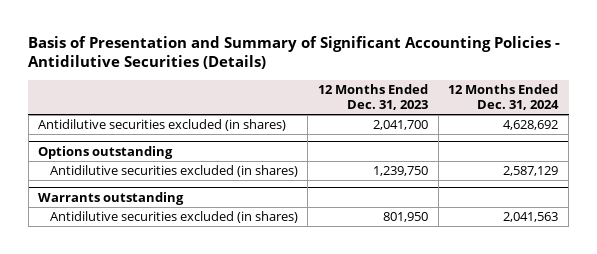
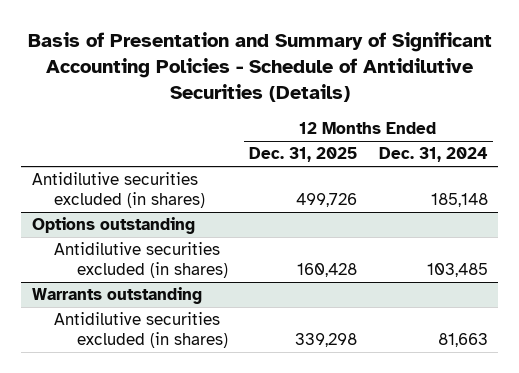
- Basis of Presentation and Summary of Significant Accounting Policies - Antidilutive Securities (Details)
+ Basis of Presentation and Summary of Significant Accounting Policies - Schedule of Antidilutive Securities (Details)
- | 12 Months Ended Dec. 31, 2023 | 12 Months Ended Dec. 31, 2024
+ | 12 Months Ended Dec. 31, 2025 | 12 Months Ended Dec. 31, 2024
- Antidilutive securities excluded (in shares) | 2,041,700 | 4,628,692
+ Antidilutive securities excluded (in shares) | 499,726 | 185,148
@ Options outstanding
- Antidilutive securities excluded (in shares) | 1,239,750 | 2,587,129
+ Antidilutive securities excluded (in shares) | 160,428 | 103,485
@ Warrants outstanding
- Antidilutive securities excluded (in shares) | 801,950 | 2,041,563
+ Antidilutive securities excluded (in shares) | 339,298 | 81,663

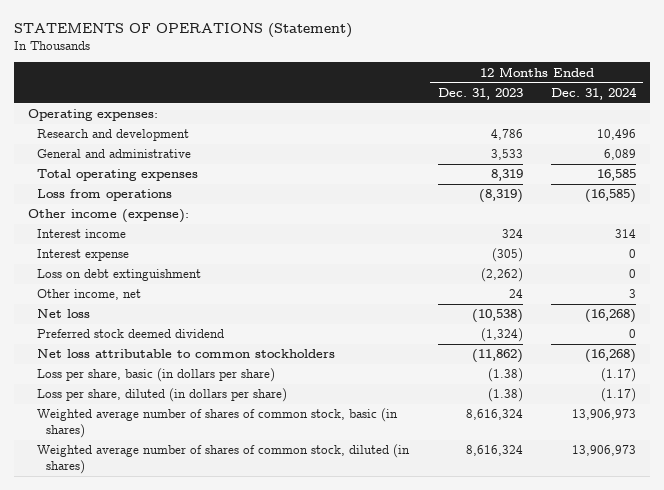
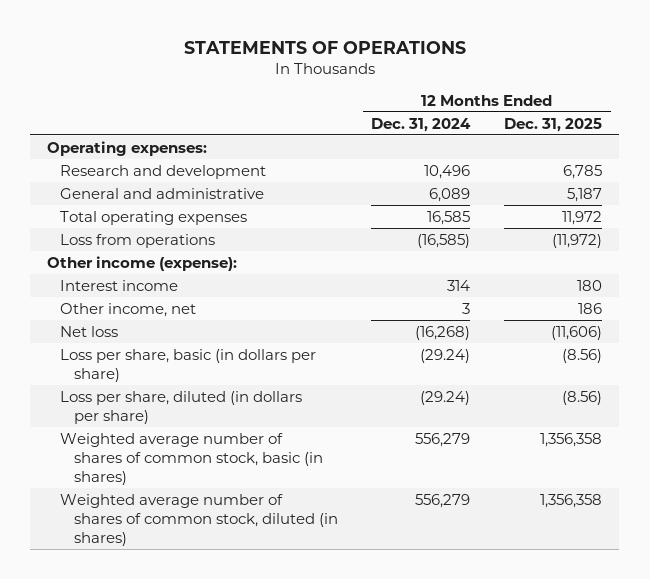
- STATEMENTS OF OPERATIONS (Statement)
+ STATEMENTS OF OPERATIONS
- | 12 Months Ended Dec. 31, 2023 | 12 Months Ended Dec. 31, 2024
+ | 12 Months Ended Dec. 31, 2024 | 12 Months Ended Dec. 31, 2025
- Interest expense | (305) | 0
- Loss on debt extinguishment | (2,262) | 0
- Preferred stock deemed dividend | (1,324) | 0
- Net loss attributable to common stockholders | (11,862) | (16,268)
- Loss per share, basic (in dollars per share) | (1.38) | (1.17)
- Loss per share, diluted (in dollars per share) | (1.38) | (1.17)
- Weighted average number of shares of common stock, basic (in shares) | 8,616,324 | 13,906,973
- Weighted average number of shares of common stock, diluted (in shares) | 8,616,324 | 13,906,973
+ Loss per share, basic (in dollars per share) | (29.24) | (8.56)
+ Loss per share, diluted (in dollars per share) | (29.24) | (8.56)
+ Weighted average number of shares of common stock, basic (in shares) | 556,279 | 1,356,358
+ Weighted average number of shares of common stock, diluted (in shares) | 556,279 | 1,356,358

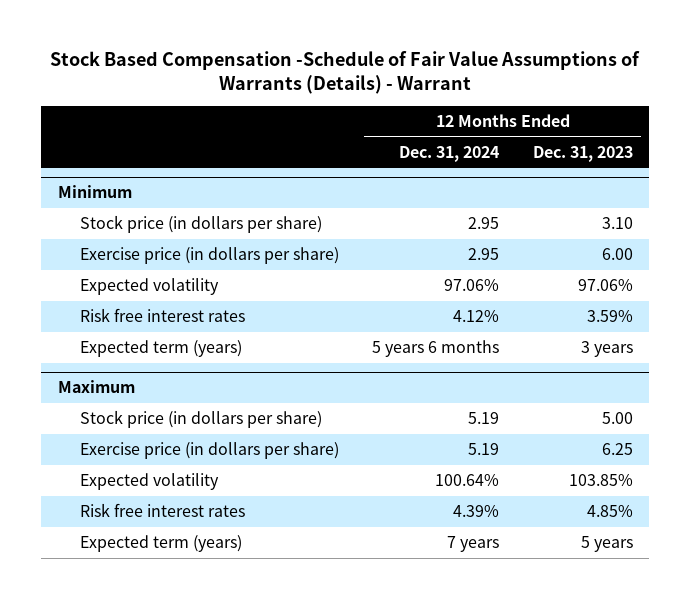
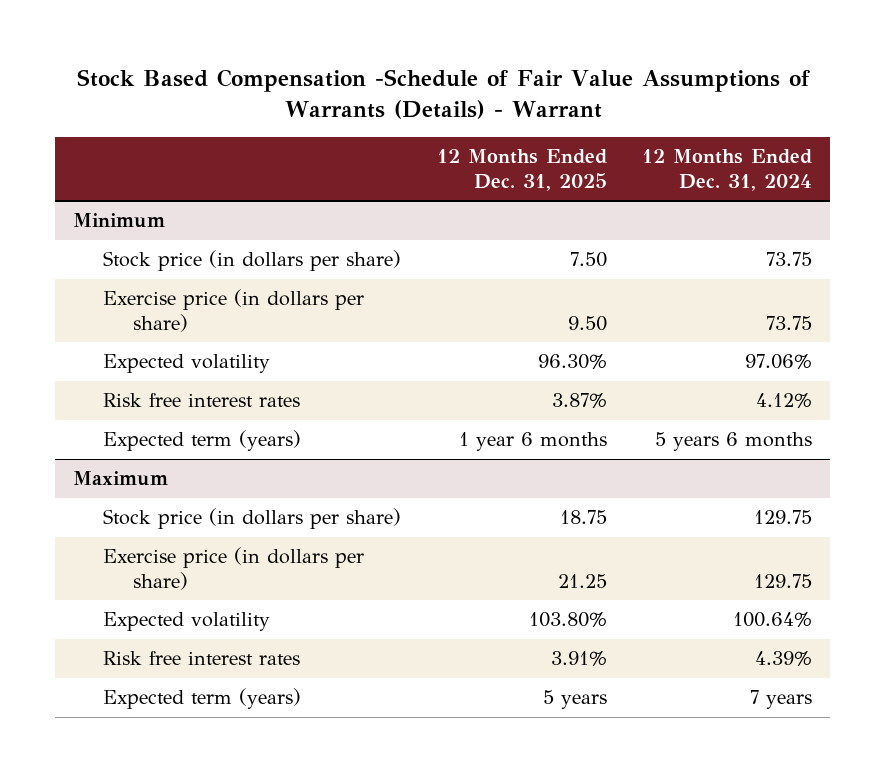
- | 12 Months Ended Dec. 31, 2024 | 12 Months Ended Dec. 31, 2023
+ | 12 Months Ended Dec. 31, 2025 | 12 Months Ended Dec. 31, 2024
@ Minimum
- Stock price (in dollars per share) | 2.95 | 3.10
- Exercise price (in dollars per share) | 2.95 | 6.00
+ Stock price (in dollars per share) | 7.50 | 73.75
+ Exercise price (in dollars per share) | 9.50 | 73.75
@ Maximum
- Stock price (in dollars per share) | 5.19 | 5.00
- Exercise price (in dollars per share) | 5.19 | 6.25
+ Stock price (in dollars per share) | 18.75 | 129.75
+ Exercise price (in dollars per share) | 21.25 | 129.75

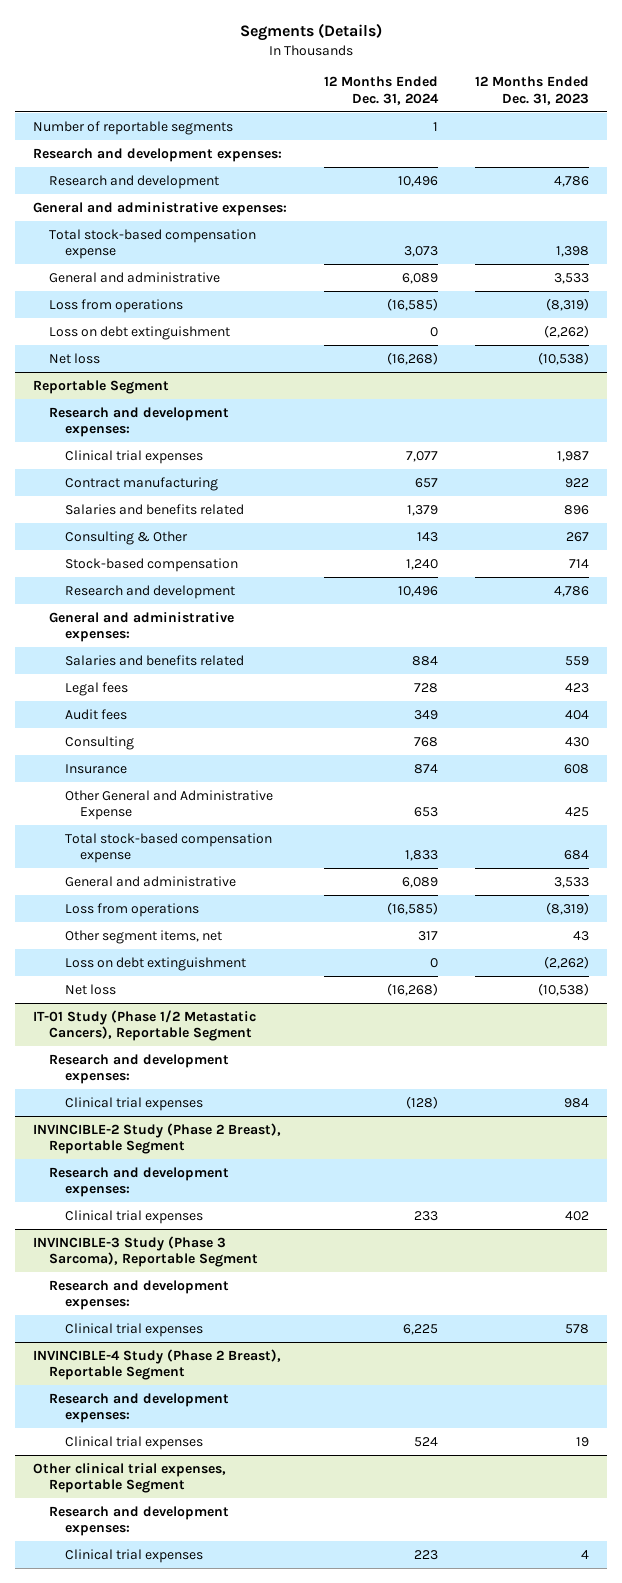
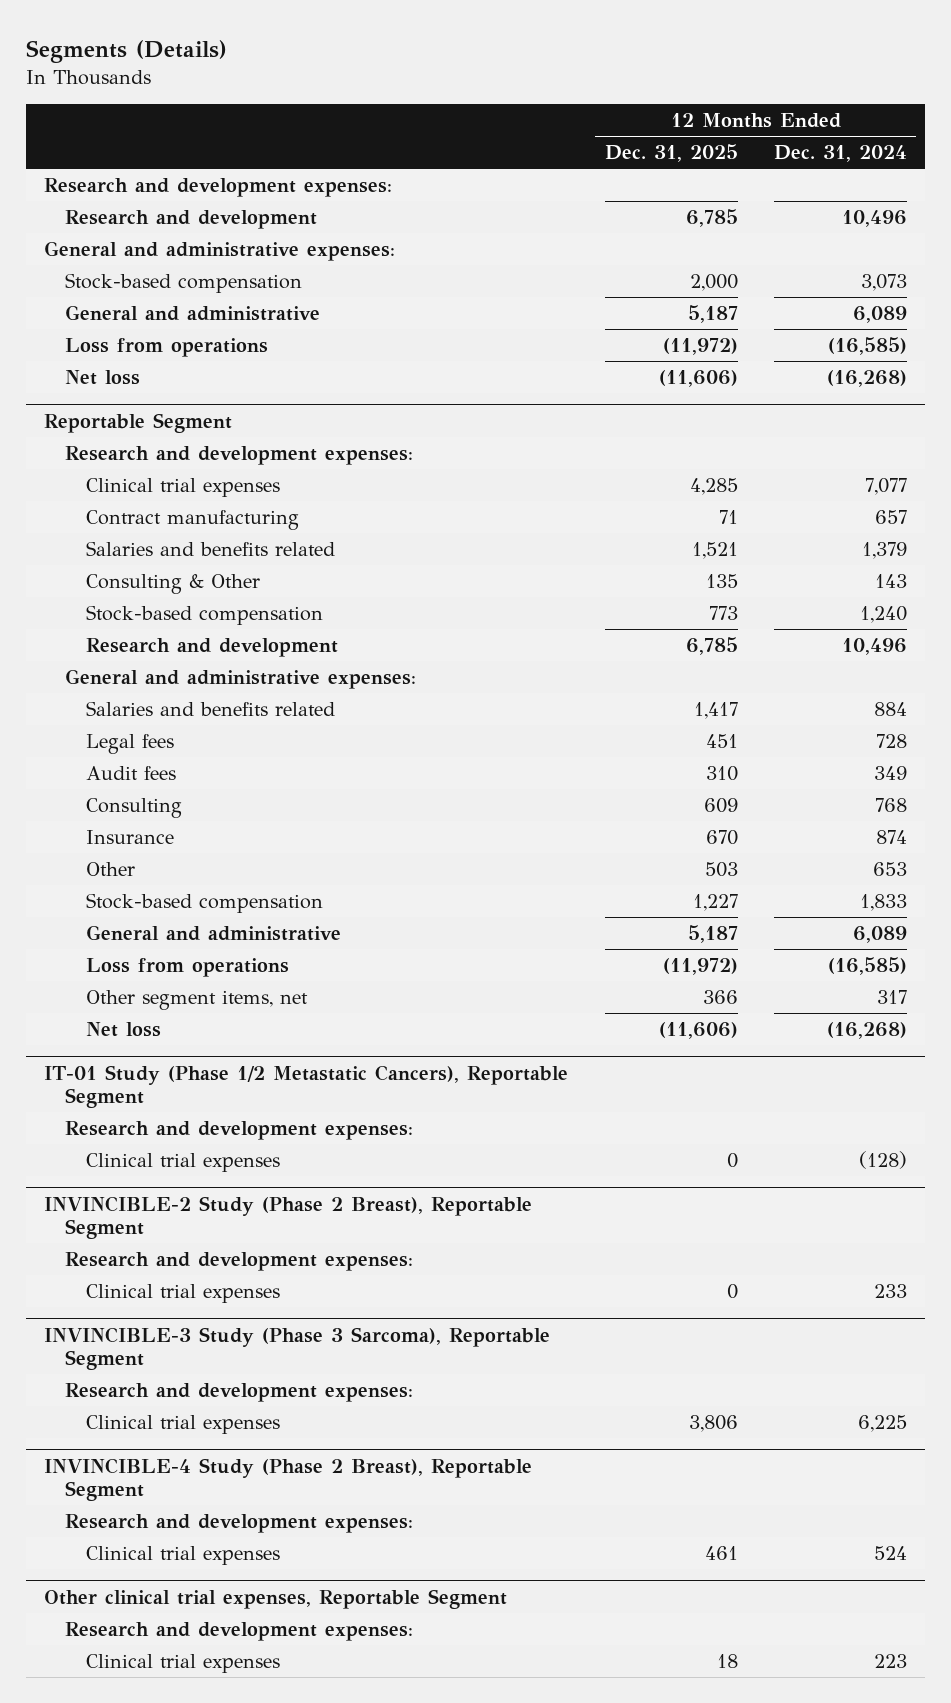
- | 12 Months Ended Dec. 31, 2024 | 12 Months Ended Dec. 31, 2023
+ | 12 Months Ended Dec. 31, 2025 | 12 Months Ended Dec. 31, 2024
- Number of reportable segments | 1 |
- Total stock-based compensation expense | 3,073 | 1,398
+ Stock-based compensation | 2,000 | 3,073
- Loss on debt extinguishment | 0 | (2,262)
@ Reportable Segment
- Other General and Administrative Expense | 653 | 425
- Total stock-based compensation expense | 1,833 | 684
+ Other | 503 | 653
+ Stock-based compensation | 1,227 | 1,833
- Loss on debt extinguishment | 0 | (2,262)

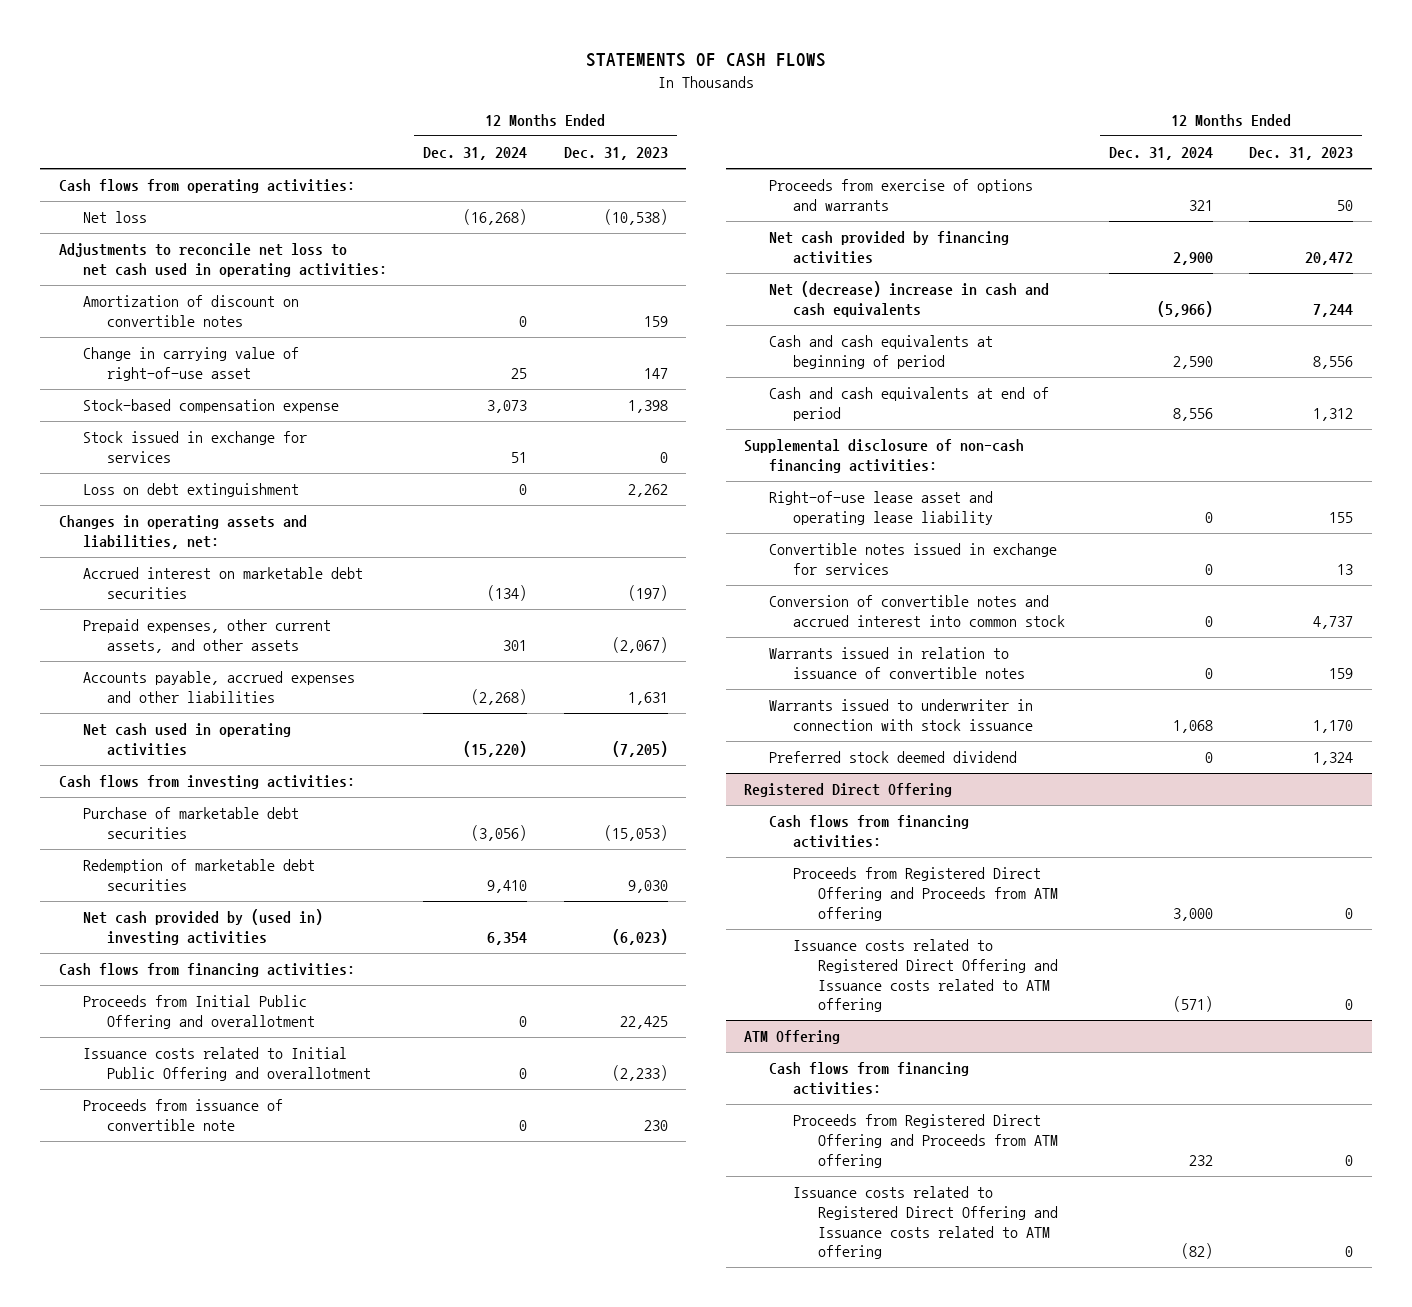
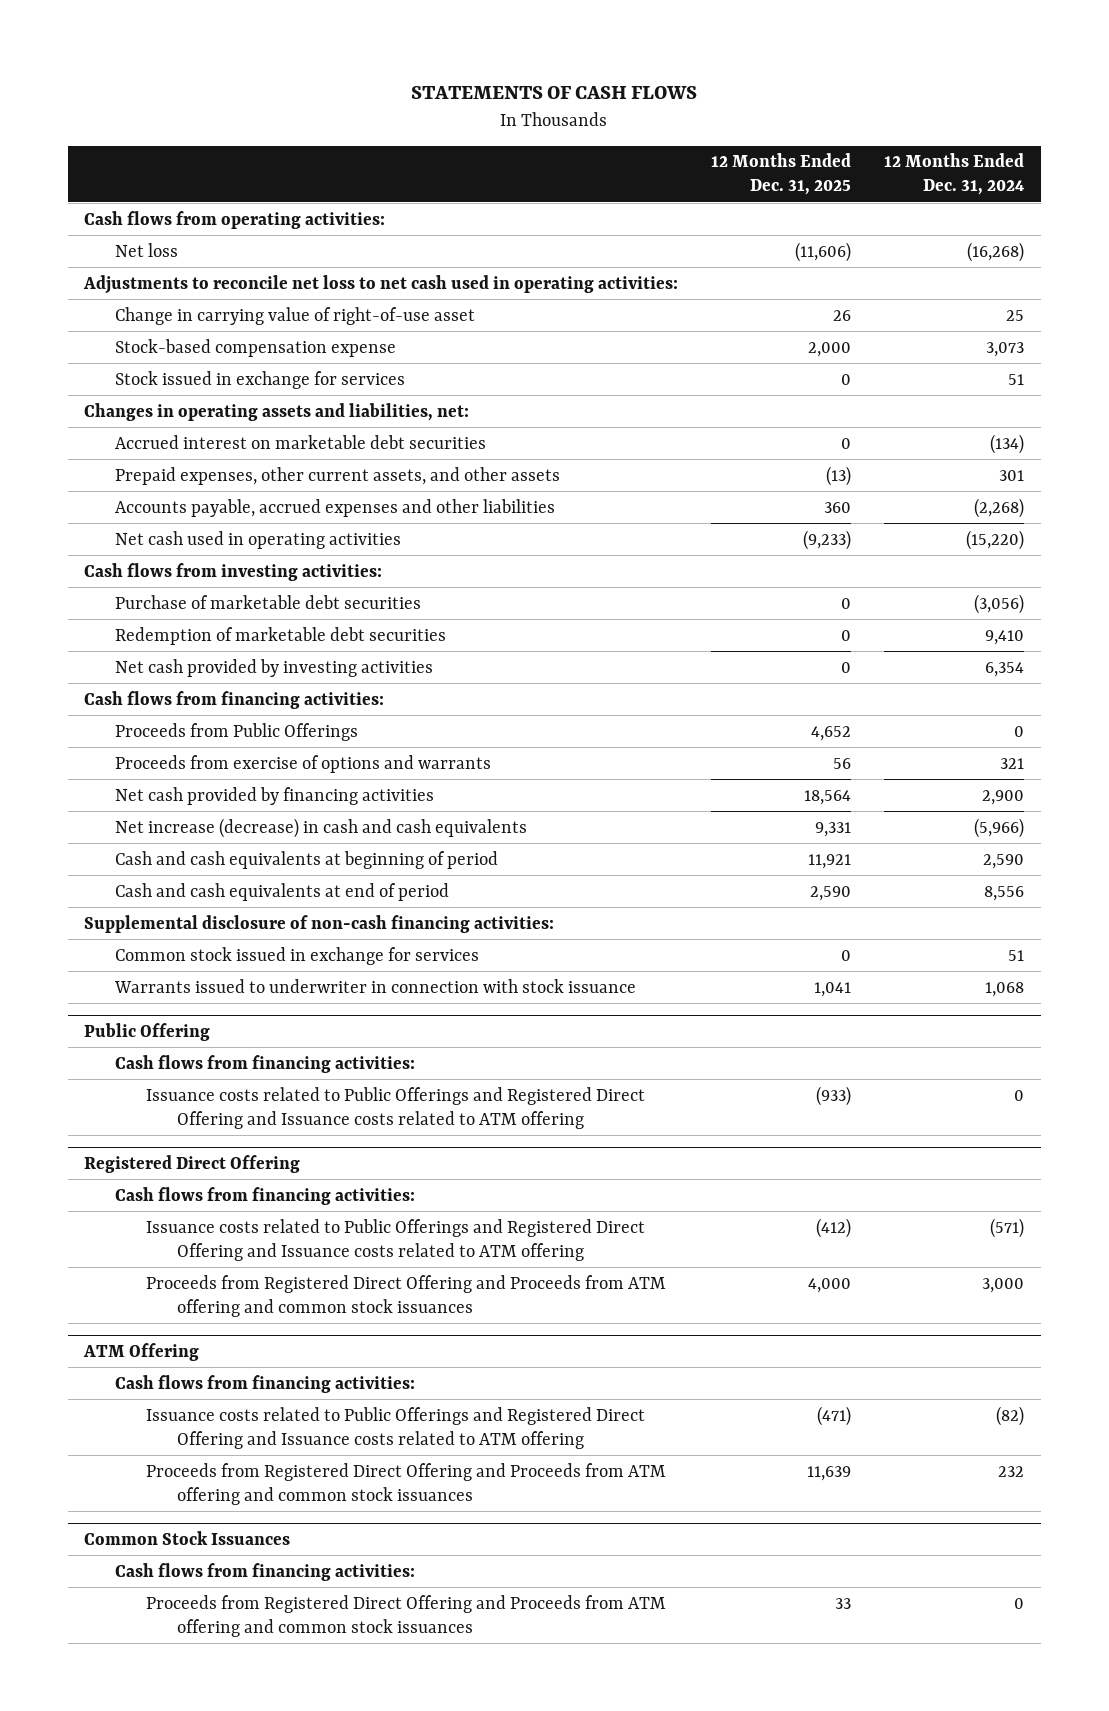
- | 12 Months Ended Dec. 31, 2024 | 12 Months Ended Dec. 31, 2023
+ | 12 Months Ended Dec. 31, 2025 | 12 Months Ended Dec. 31, 2024
- Amortization of discount on convertible notes | 0 | 159
- Loss on debt extinguishment | 0 | 2,262
- Net cash provided by (used in) investing activities | 6,354 | (6,023)
+ Net cash provided by investing activities | 0 | 6,354
- Proceeds from Initial Public Offering and overallotment | 0 | 22,425
- Issuance costs related to Initial Public Offering and overallotment | 0 | (2,233)
- Proceeds from issuance of convertible note | 0 | 230
+ Proceeds from Public Offerings | 4,652 | 0
- Net (decrease) increase in cash and cash equivalents | (5,966) | 7,244
+ Net increase (decrease) in cash and cash equivalents | 9,331 | (5,966)
- Right-of-use lease asset and operating lease liability | 0 | 155
- Convertible notes issued in exchange for services | 0 | 13
- Conversion of convertible notes and accrued interest into common stock | 0 | 4,737
- Warrants issued in relation to issuance of convertible notes | 0 | 159
+ Common stock issued in exchange for services | 0 | 51
- Preferred stock deemed dividend | 0 | 1,324
+ Public Offering
+ Cash flows from financing activities:
+ Issuance costs related to Public Offerings and Registered Direct Offering and Issuance costs related to ATM offering | (933) | 0
@ Registered Direct Offering
- Proceeds from Registered Direct Offering and Proceeds from ATM offering | 3,000 | 0
- Issuance costs related to Registered Direct Offering and Issuance costs related to ATM offering | (571) | 0
+ Issuance costs related to Public Offerings and Registered Direct Offering and Issuance costs related to ATM offering | (412) | (571)
+ Proceeds from Registered Direct Offering and Proceeds from ATM offering and common stock issuances | 4,000 | 3,000
@ ATM Offering
- Proceeds from Registered Direct Offering and Proceeds from ATM offering | 232 | 0
- Issuance costs related to Registered Direct Offering and Issuance costs related to ATM offering | (82) | 0
+ Issuance costs related to Public Offerings and Registered Direct Offering and Issuance costs related to ATM offering | (471) | (82)
+ Proceeds from Registered Direct Offering and Proceeds from ATM offering and common stock issuances | 11,639 | 232
+ Common Stock Issuances
+ Cash flows from financing activities:
+ Proceeds from Registered Direct Offering and Proceeds from ATM offering and common stock issuances | 33 | 0

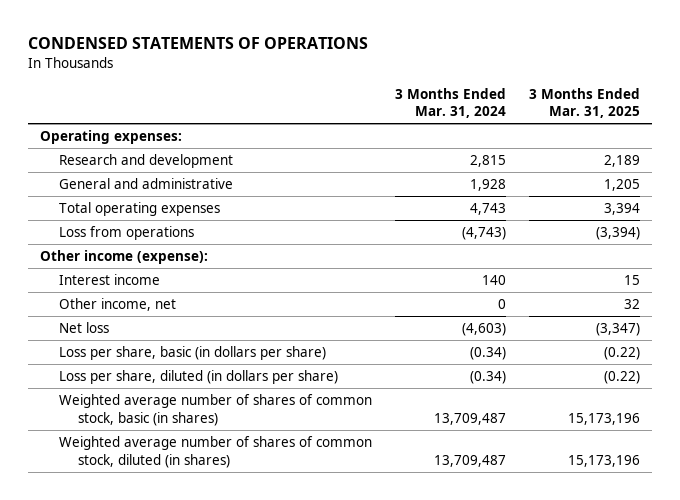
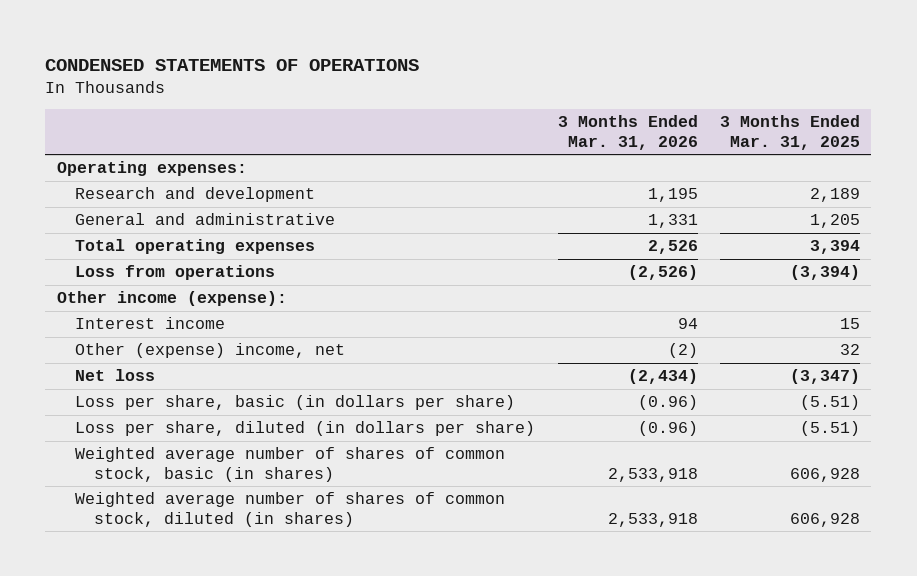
- | 3 Months Ended Mar. 31, 2024 | 3 Months Ended Mar. 31, 2025
+ | 3 Months Ended Mar. 31, 2026 | 3 Months Ended Mar. 31, 2025
- Other income, net | 0 | 32
+ Other (expense) income, net | (2) | 32
- Loss per share, basic (in dollars per share) | (0.34) | (0.22)
- Loss per share, diluted (in dollars per share) | (0.34) | (0.22)
- Weighted average number of shares of common stock, basic (in shares) | 13,709,487 | 15,173,196
- Weighted average number of shares of common stock, diluted (in shares) | 13,709,487 | 15,173,196
+ Loss per share, basic (in dollars per share) | (0.96) | (5.51)
+ Loss per share, diluted (in dollars per share) | (0.96) | (5.51)
+ Weighted average number of shares of common stock, basic (in shares) | 2,533,918 | 606,928
+ Weighted average number of shares of common stock, diluted (in shares) | 2,533,918 | 606,928

